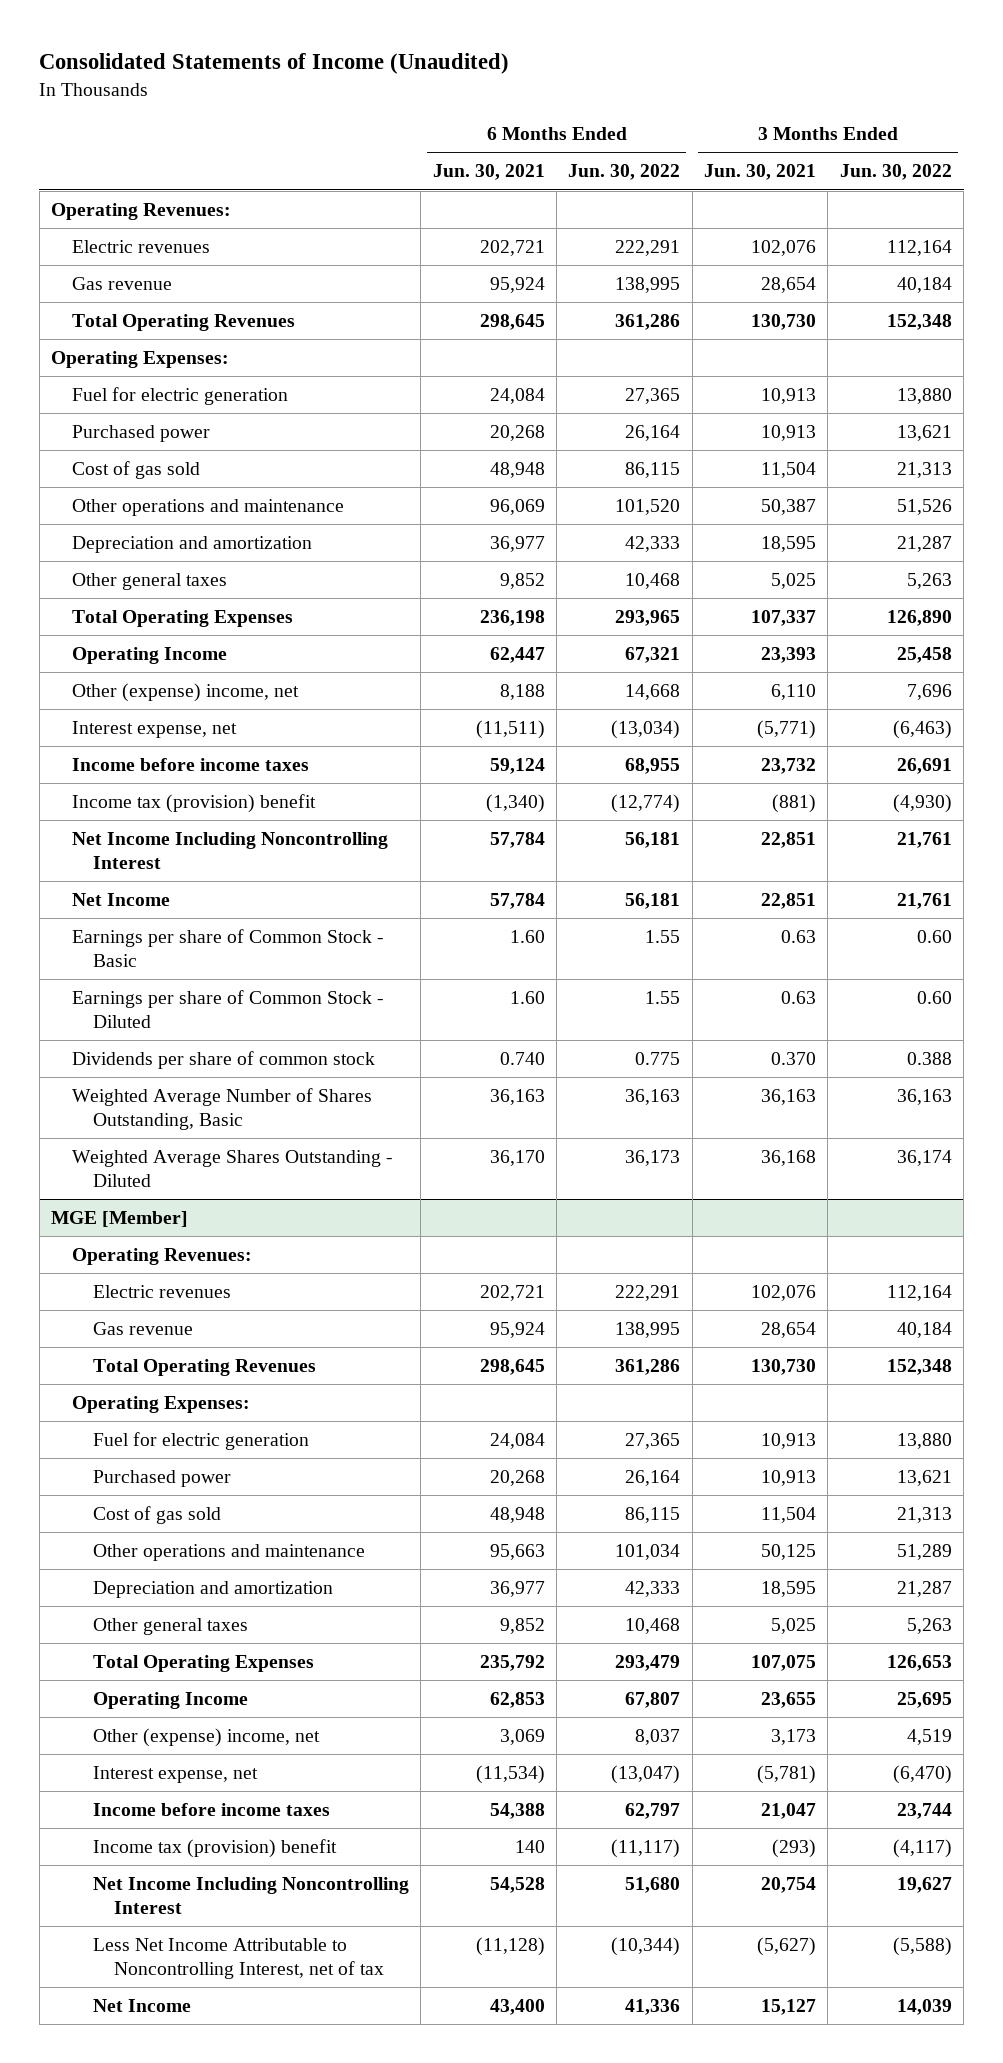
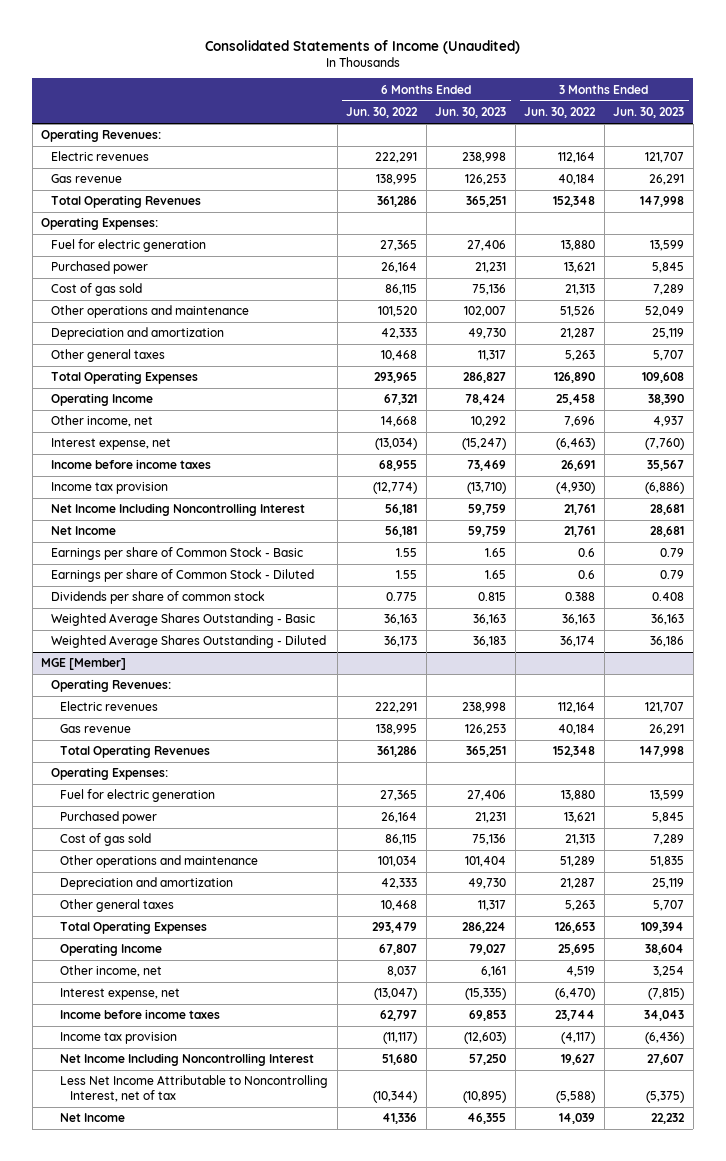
- | 6 Months Ended Jun. 30, 2021 | 6 Months Ended Jun. 30, 2022 | 3 Months Ended Jun. 30, 2021 | 3 Months Ended Jun. 30, 2022
+ | 6 Months Ended Jun. 30, 2022 | 6 Months Ended Jun. 30, 2023 | 3 Months Ended Jun. 30, 2022 | 3 Months Ended Jun. 30, 2023
- Other (expense) income, net | 8,188 | 14,668 | 6,110 | 7,696
+ Other income, net | 14,668 | 10,292 | 7,696 | 4,937
- Income tax (provision) benefit | (1,340) | (12,774) | (881) | (4,930)
+ Income tax provision | (12,774) | (13,710) | (4,930) | (6,886)
- Earnings per share of Common Stock - Basic | 1.60 | 1.55 | 0.63 | 0.60
- Earnings per share of Common Stock - Diluted | 1.60 | 1.55 | 0.63 | 0.60
+ Earnings per share of Common Stock - Basic | 1.55 | 1.65 | 0.6 | 0.79
+ Earnings per share of Common Stock - Diluted | 1.55 | 1.65 | 0.6 | 0.79
- Weighted Average Number of Shares Outstanding, Basic | 36,163 | 36,163 | 36,163 | 36,163
+ Weighted Average Shares Outstanding - Basic | 36,163 | 36,163 | 36,163 | 36,163
@ MGE [Member]
- Other (expense) income, net | 3,069 | 8,037 | 3,173 | 4,519
+ Other income, net | 8,037 | 6,161 | 4,519 | 3,254
- Income tax (provision) benefit | 140 | (11,117) | (293) | (4,117)
+ Income tax provision | (11,117) | (12,603) | (4,117) | (6,436)

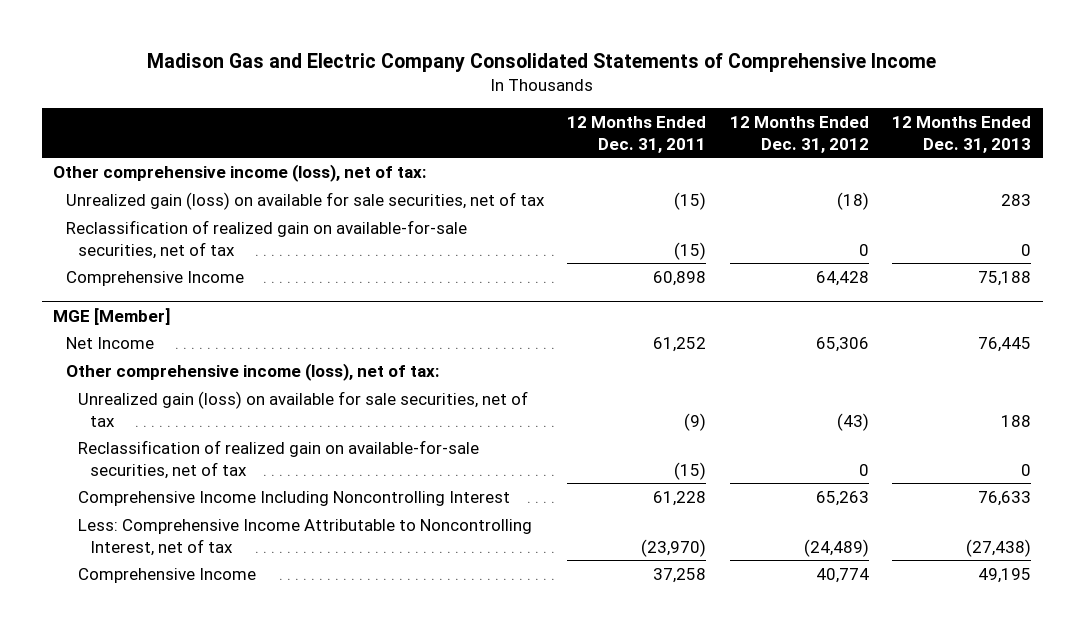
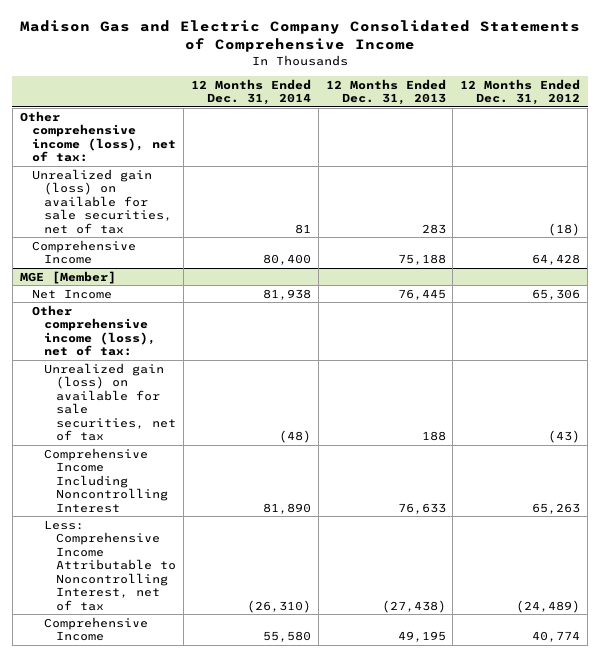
- | 12 Months Ended Dec. 31, 2011 | 12 Months Ended Dec. 31, 2012 | 12 Months Ended Dec. 31, 2013
+ | 12 Months Ended Dec. 31, 2014 | 12 Months Ended Dec. 31, 2013 | 12 Months Ended Dec. 31, 2012
- Reclassification of realized gain on available-for-sale securities, net of tax | (15) | 0 | 0
@ MGE [Member]
- Reclassification of realized gain on available-for-sale securities, net of tax | (15) | 0 | 0

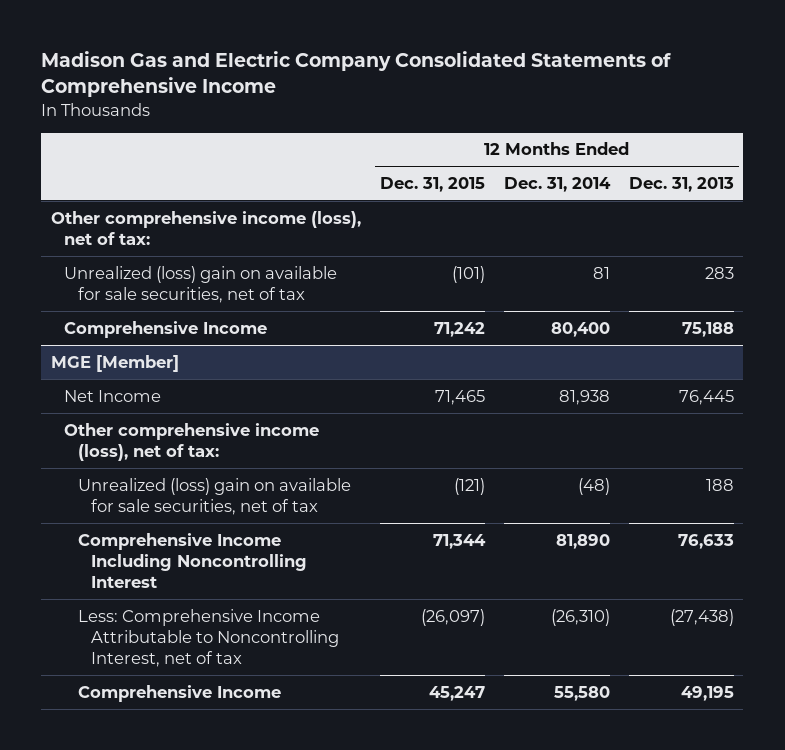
- | 12 Months Ended Dec. 31, 2014 | 12 Months Ended Dec. 31, 2013 | 12 Months Ended Dec. 31, 2012
+ | 12 Months Ended Dec. 31, 2015 | 12 Months Ended Dec. 31, 2014 | 12 Months Ended Dec. 31, 2013
- Unrealized gain (loss) on available for sale securities, net of tax | 81 | 283 | (18)
+ Unrealized (loss) gain on available for sale securities, net of tax | (101) | 81 | 283
@ MGE [Member]
- Unrealized gain (loss) on available for sale securities, net of tax | (48) | 188 | (43)
+ Unrealized (loss) gain on available for sale securities, net of tax | (121) | (48) | 188

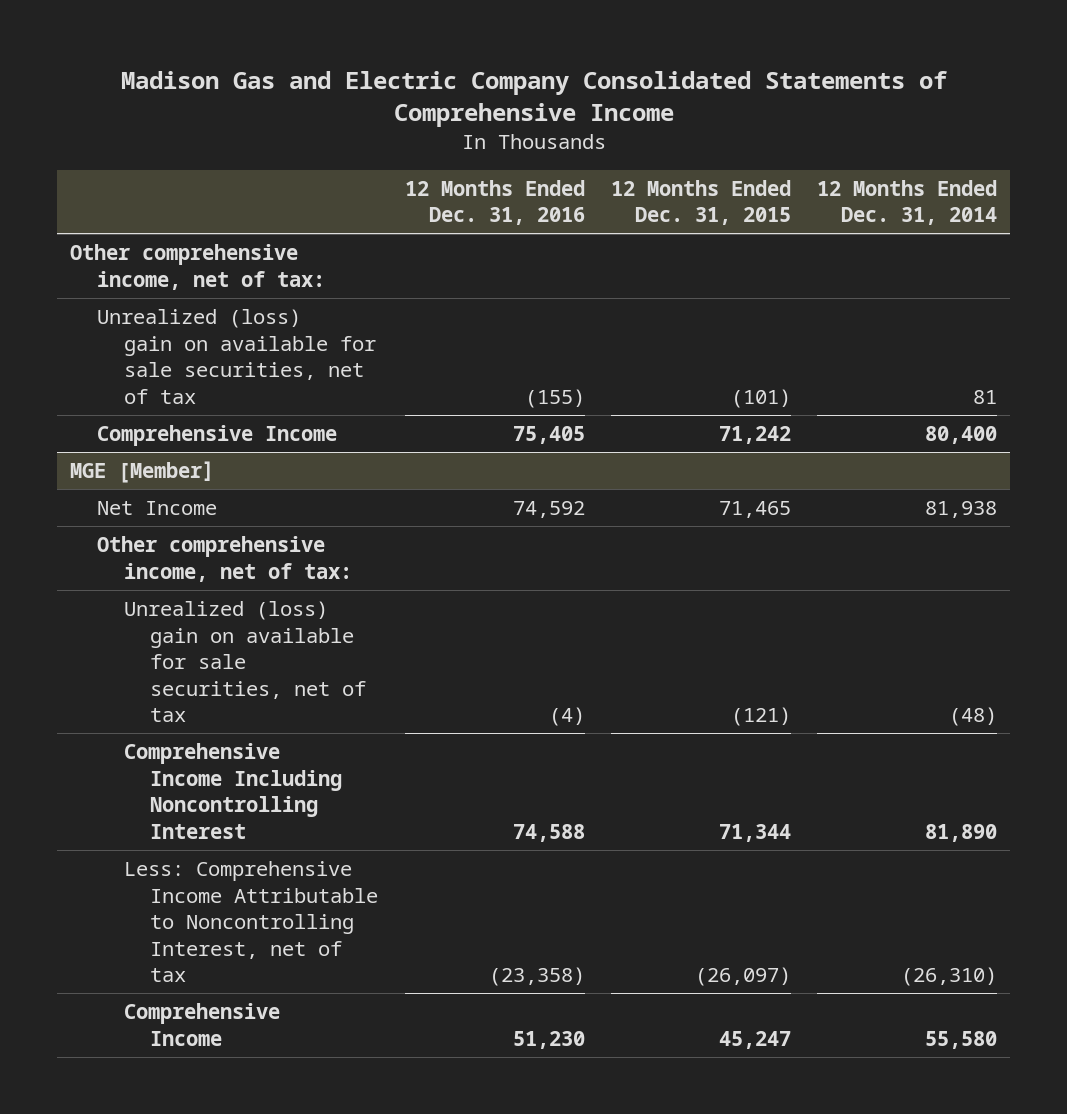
- | 12 Months Ended Dec. 31, 2015 | 12 Months Ended Dec. 31, 2014 | 12 Months Ended Dec. 31, 2013
+ | 12 Months Ended Dec. 31, 2016 | 12 Months Ended Dec. 31, 2015 | 12 Months Ended Dec. 31, 2014
- Other comprehensive income (loss), net of tax:
+ Other comprehensive income, net of tax:
@ MGE [Member]
- Other comprehensive income (loss), net of tax:
+ Other comprehensive income, net of tax:

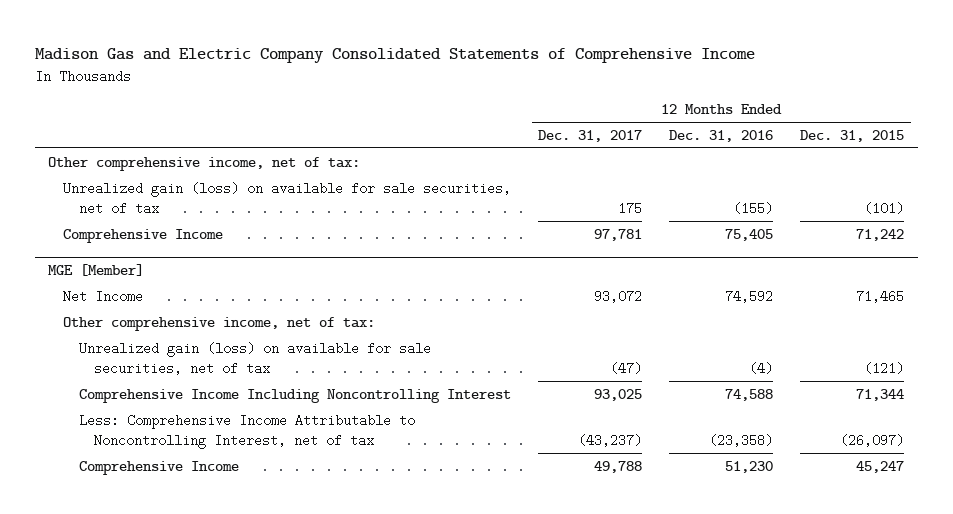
- | 12 Months Ended Dec. 31, 2016 | 12 Months Ended Dec. 31, 2015 | 12 Months Ended Dec. 31, 2014
+ | 12 Months Ended Dec. 31, 2017 | 12 Months Ended Dec. 31, 2016 | 12 Months Ended Dec. 31, 2015
- Unrealized (loss) gain on available for sale securities, net of tax | (155) | (101) | 81
+ Unrealized gain (loss) on available for sale securities, net of tax | 175 | (155) | (101)
@ MGE [Member]
- Unrealized (loss) gain on available for sale securities, net of tax | (4) | (121) | (48)
+ Unrealized gain (loss) on available for sale securities, net of tax | (47) | (4) | (121)

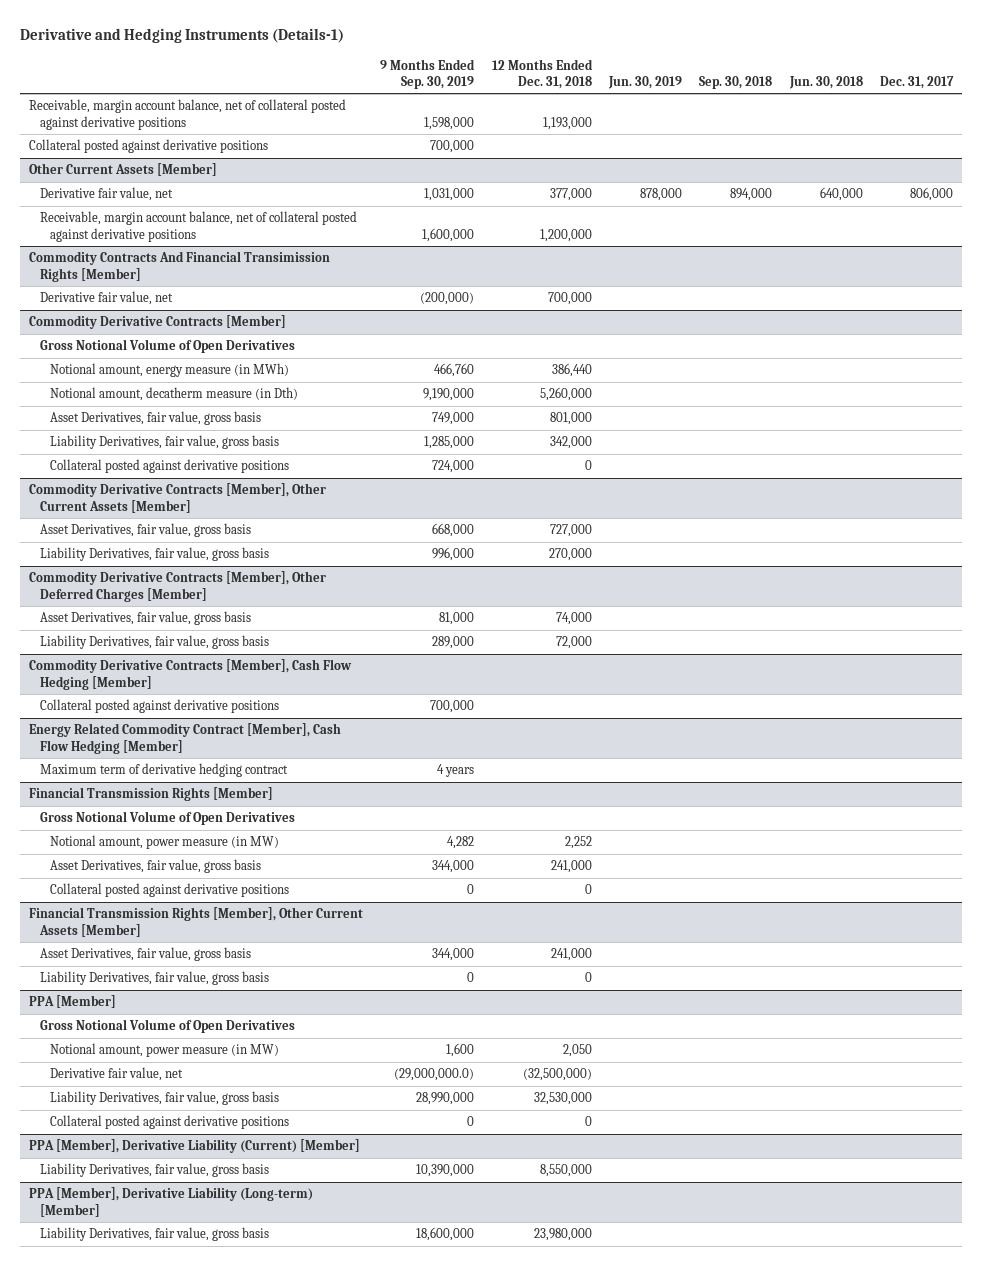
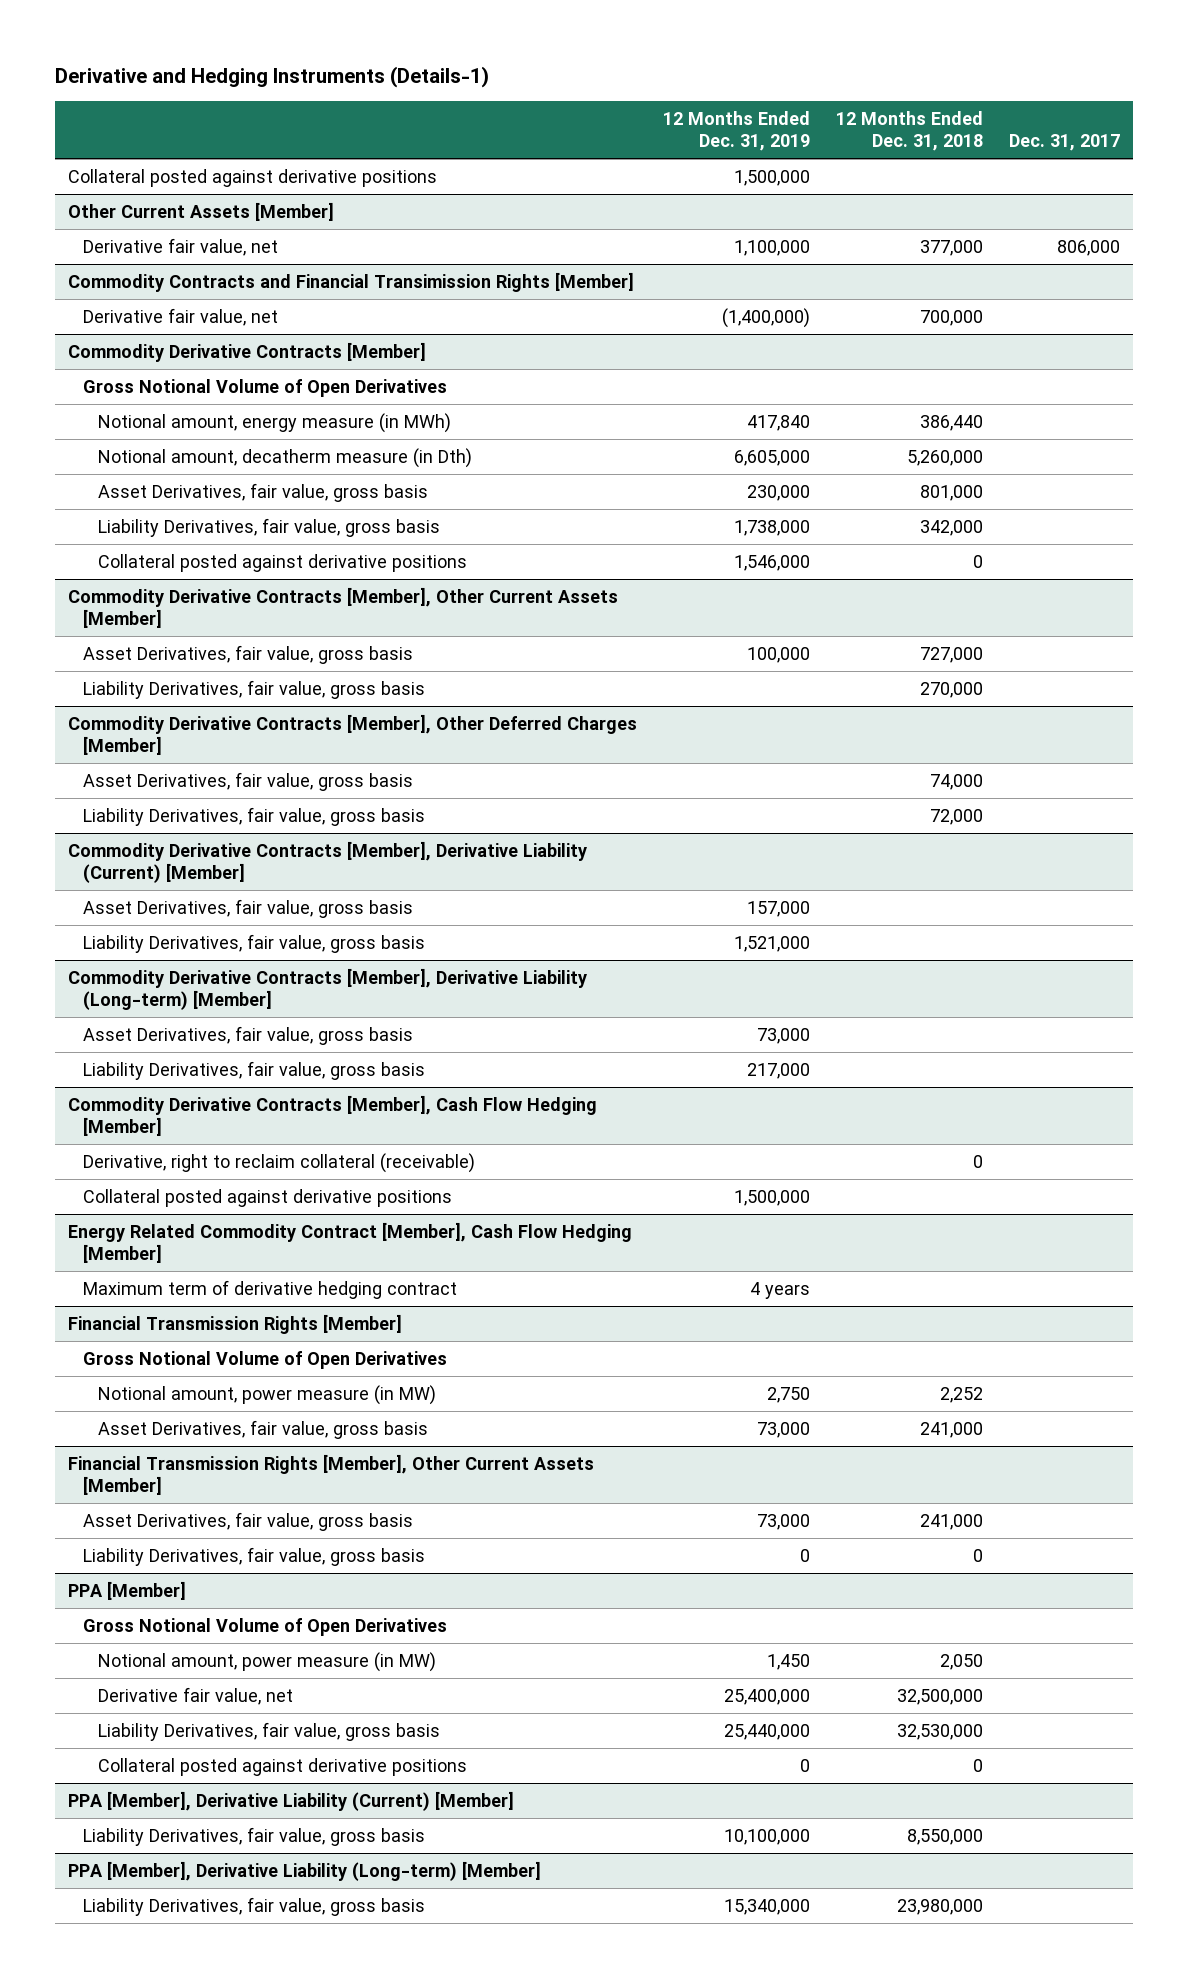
- | 9 Months Ended Sep. 30, 2019 | 12 Months Ended Dec. 31, 2018 | Jun. 30, 2019 | Sep. 30, 2018 | Jun. 30, 2018 | Dec. 31, 2017
+ | 12 Months Ended Dec. 31, 2019 | 12 Months Ended Dec. 31, 2018 | Dec. 31, 2017
- Receivable, margin account balance, net of collateral posted against derivative positions | 1,598,000 | 1,193,000 | | | |
@ Other Current Assets [Member]
- Receivable, margin account balance, net of collateral posted against derivative positions | 1,600,000 | 1,200,000 | | | |
- Commodity Contracts And Financial Transimission Rights [Member]
+ Commodity Contracts and Financial Transimission Rights [Member]
+ Commodity Derivative Contracts [Member], Derivative Liability (Current) [Member]
+ Asset Derivatives, fair value, gross basis | 157,000 | |
+ Liability Derivatives, fair value, gross basis | 1,521,000 | |
+ Commodity Derivative Contracts [Member], Derivative Liability (Long-term) [Member]
+ Asset Derivatives, fair value, gross basis | 73,000 | |
+ Liability Derivatives, fair value, gross basis | 217,000 | |
@ Commodity Derivative Contracts [Member], Cash Flow Hedging [Member]
+ Derivative, right to reclaim collateral (receivable) | | 0 |
@ Financial Transmission Rights [Member]
- Collateral posted against derivative positions | 0 | 0 | | | |
@ PPA [Member]
- Derivative fair value, net | (29,000,000.0) | (32,500,000) | | | |
+ Derivative fair value, net | 25,400,000 | 32,500,000 |

